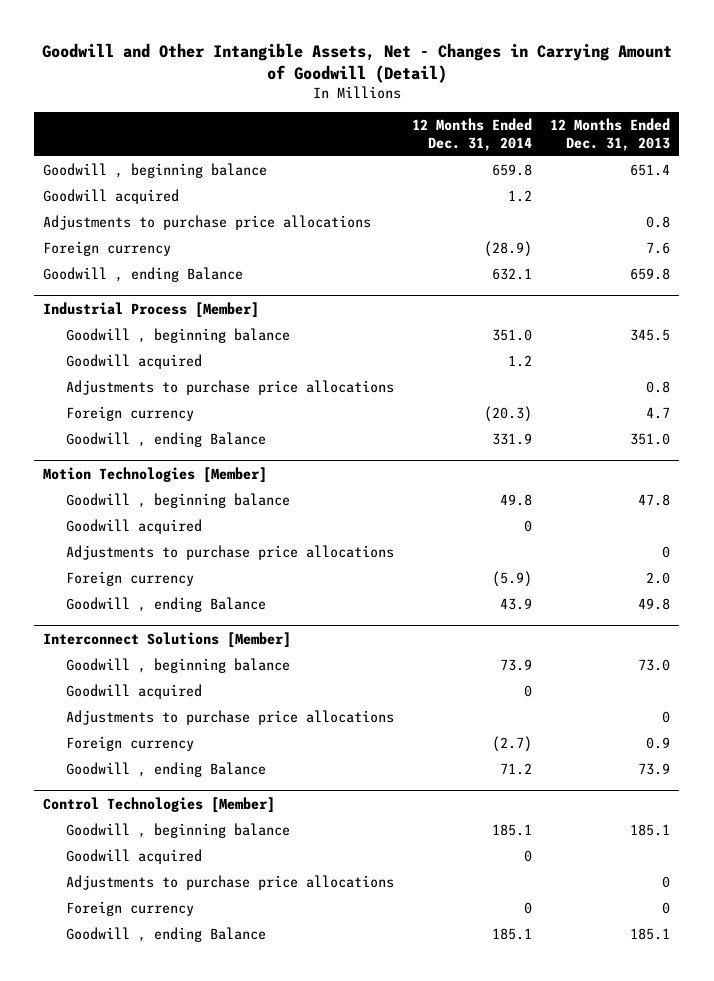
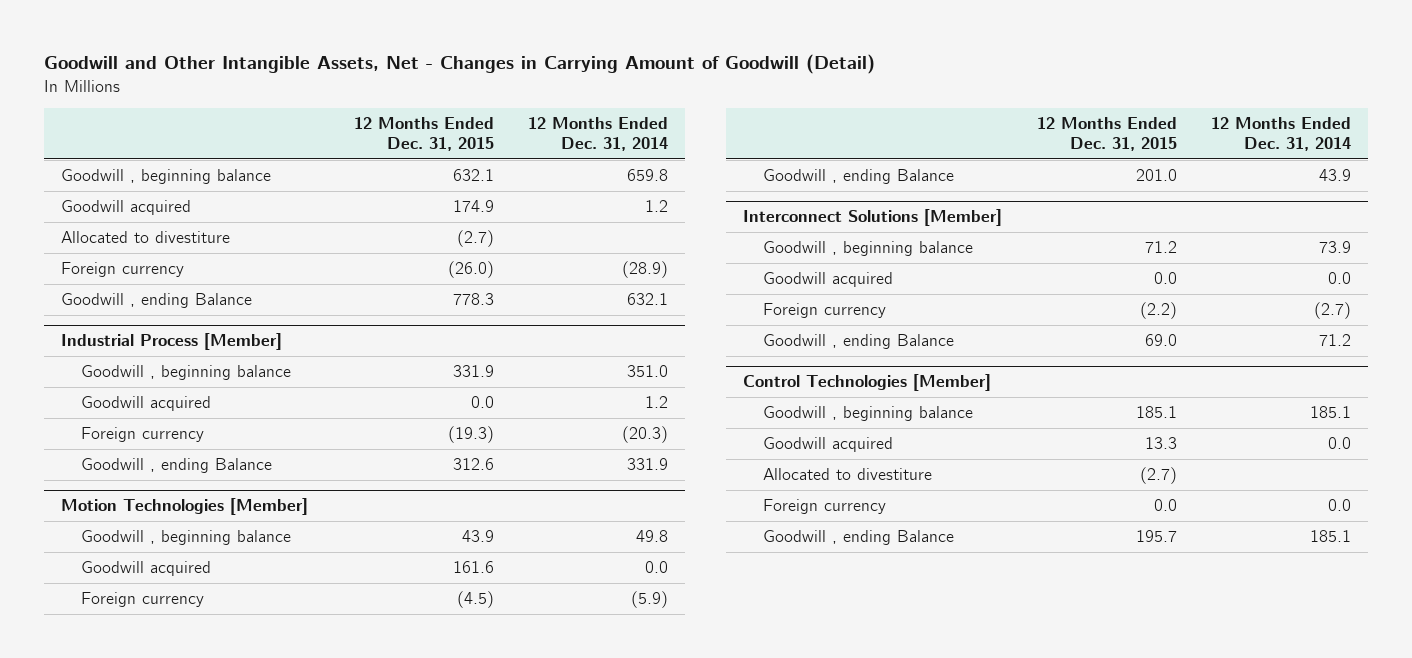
- | 12 Months Ended Dec. 31, 2014 | 12 Months Ended Dec. 31, 2013
+ | 12 Months Ended Dec. 31, 2015 | 12 Months Ended Dec. 31, 2014
- Adjustments to purchase price allocations | | 0.8
+ Allocated to divestiture | (2.7) |
@ Industrial Process [Member]
- Adjustments to purchase price allocations | | 0.8
@ Motion Technologies [Member]
- Goodwill acquired | 0 |
- Adjustments to purchase price allocations | | 0
+ Goodwill acquired | 161.6 | 0.0
@ Interconnect Solutions [Member]
- Goodwill acquired | 0 |
- Adjustments to purchase price allocations | | 0
+ Goodwill acquired | 0.0 | 0.0
@ Control Technologies [Member]
- Goodwill acquired | 0 |
- Adjustments to purchase price allocations | | 0
- Foreign currency | 0 | 0
+ Goodwill acquired | 13.3 | 0.0
+ Allocated to divestiture | (2.7) |
+ Foreign currency | 0.0 | 0.0

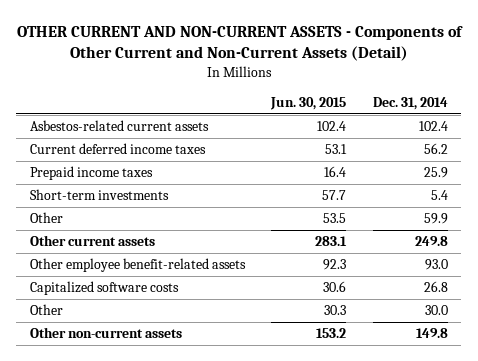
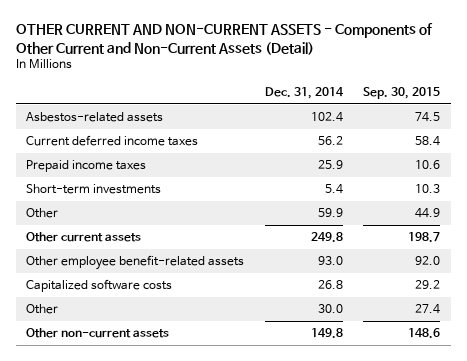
- | Jun. 30, 2015 | Dec. 31, 2014
+ | Dec. 31, 2014 | Sep. 30, 2015
- Asbestos-related current assets | 102.4 | 102.4
+ Asbestos-related assets | 102.4 | 74.5

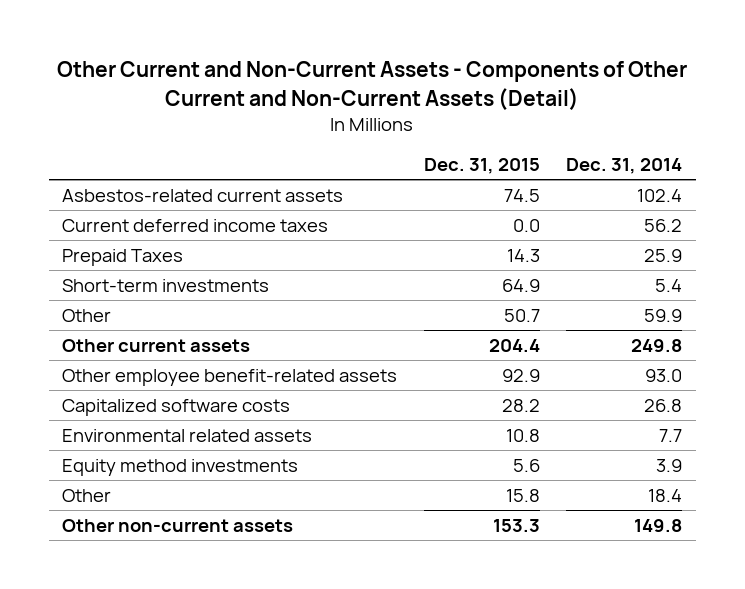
- OTHER CURRENT AND NON-CURRENT ASSETS - Components of Other Current and Non-Current Assets (Detail)
+ Other Current and Non-Current Assets - Components of Other Current and Non-Current Assets (Detail)
- | Dec. 31, 2014 | Sep. 30, 2015
+ | Dec. 31, 2015 | Dec. 31, 2014
- Asbestos-related assets | 102.4 | 74.5
+ Asbestos-related current assets | 74.5 | 102.4
- Prepaid income taxes | 25.9 | 10.6
+ Prepaid Taxes | 14.3 | 25.9
- Other | 30.0 | 27.4
+ Environmental related assets | 10.8 | 7.7
+ Equity method investments | 5.6 | 3.9
+ Other | 15.8 | 18.4

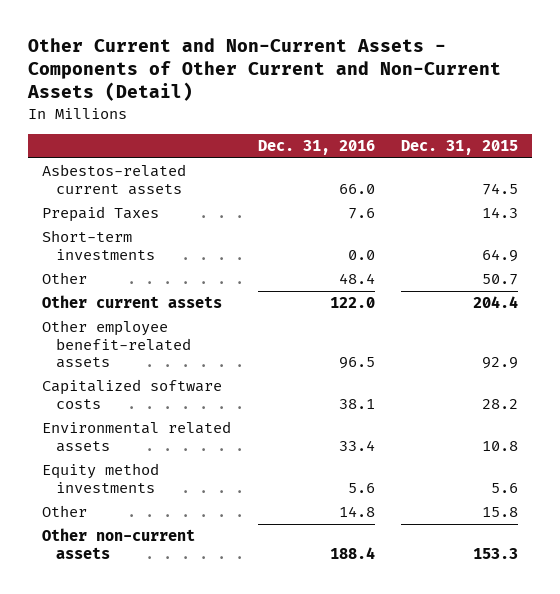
- | Dec. 31, 2015 | Dec. 31, 2014
+ | Dec. 31, 2016 | Dec. 31, 2015
- Current deferred income taxes | 0.0 | 56.2

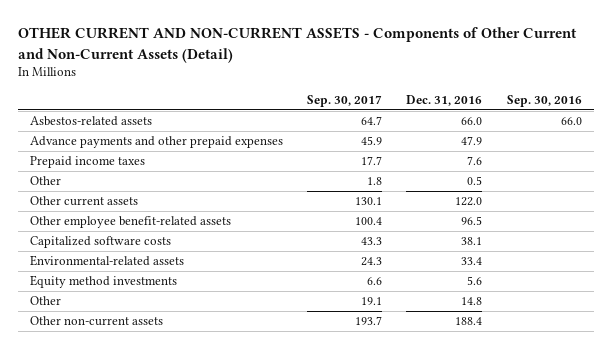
- Other Current and Non-Current Assets - Components of Other Current and Non-Current Assets (Detail)
+ OTHER CURRENT AND NON-CURRENT ASSETS - Components of Other Current and Non-Current Assets (Detail)
- | Dec. 31, 2016 | Dec. 31, 2015
+ | Sep. 30, 2017 | Dec. 31, 2016 | Sep. 30, 2016
- Asbestos-related current assets | 66.0 | 74.5
- Prepaid Taxes | 7.6 | 14.3
- Short-term investments | 0.0 | 64.9
- Other | 48.4 | 50.7
+ Asbestos-related assets | 64.7 | 66.0 | 66.0
+ Advance payments and other prepaid expenses | 45.9 | 47.9 |
+ Prepaid income taxes | 17.7 | 7.6 |
+ Other | 1.8 | 0.5 |
- Environmental related assets | 33.4 | 10.8
+ Environmental-related assets | 24.3 | 33.4 |

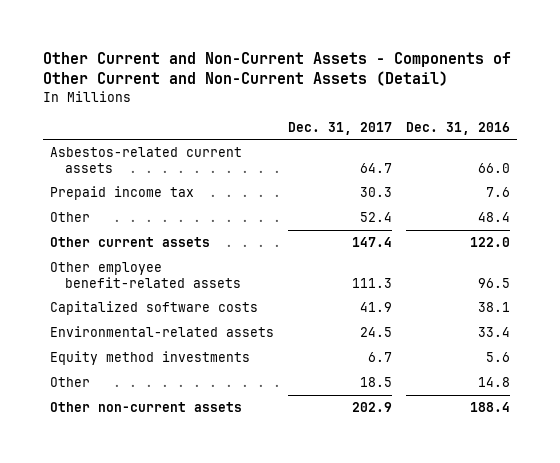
- OTHER CURRENT AND NON-CURRENT ASSETS - Components of Other Current and Non-Current Assets (Detail)
+ Other Current and Non-Current Assets - Components of Other Current and Non-Current Assets (Detail)
- | Sep. 30, 2017 | Dec. 31, 2016 | Sep. 30, 2016
+ | Dec. 31, 2017 | Dec. 31, 2016
- Asbestos-related assets | 64.7 | 66.0 | 66.0
- Advance payments and other prepaid expenses | 45.9 | 47.9 |
- Prepaid income taxes | 17.7 | 7.6 |
- Other | 1.8 | 0.5 |
+ Asbestos-related current assets | 64.7 | 66.0
+ Prepaid income tax | 30.3 | 7.6
+ Other | 52.4 | 48.4

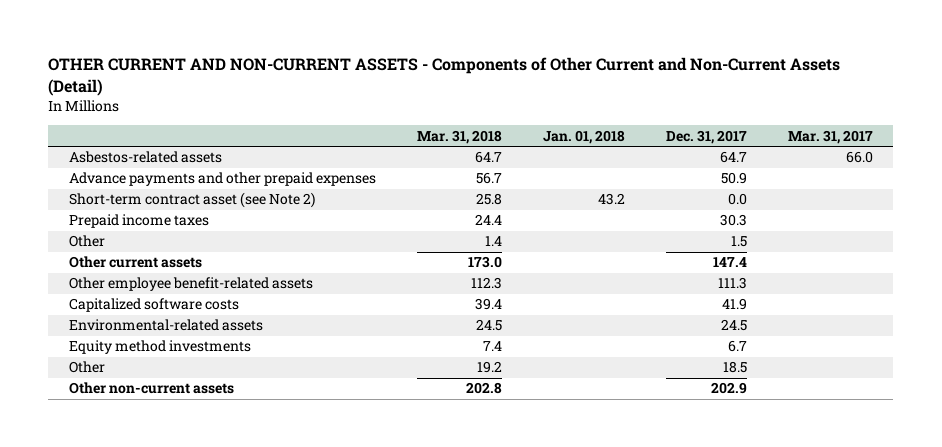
- Other Current and Non-Current Assets - Components of Other Current and Non-Current Assets (Detail)
+ OTHER CURRENT AND NON-CURRENT ASSETS - Components of Other Current and Non-Current Assets (Detail)
- | Dec. 31, 2017 | Dec. 31, 2016
+ | Mar. 31, 2018 | Jan. 01, 2018 | Dec. 31, 2017 | Mar. 31, 2017
- Asbestos-related current assets | 64.7 | 66.0
- Prepaid income tax | 30.3 | 7.6
- Other | 52.4 | 48.4
+ Asbestos-related assets | 64.7 | | 64.7 | 66.0
+ Advance payments and other prepaid expenses | 56.7 | | 50.9 |
+ Short-term contract asset (see Note 2) | 25.8 | 43.2 | 0.0 |
+ Prepaid income taxes | 24.4 | | 30.3 |
+ Other | 1.4 | | 1.5 |

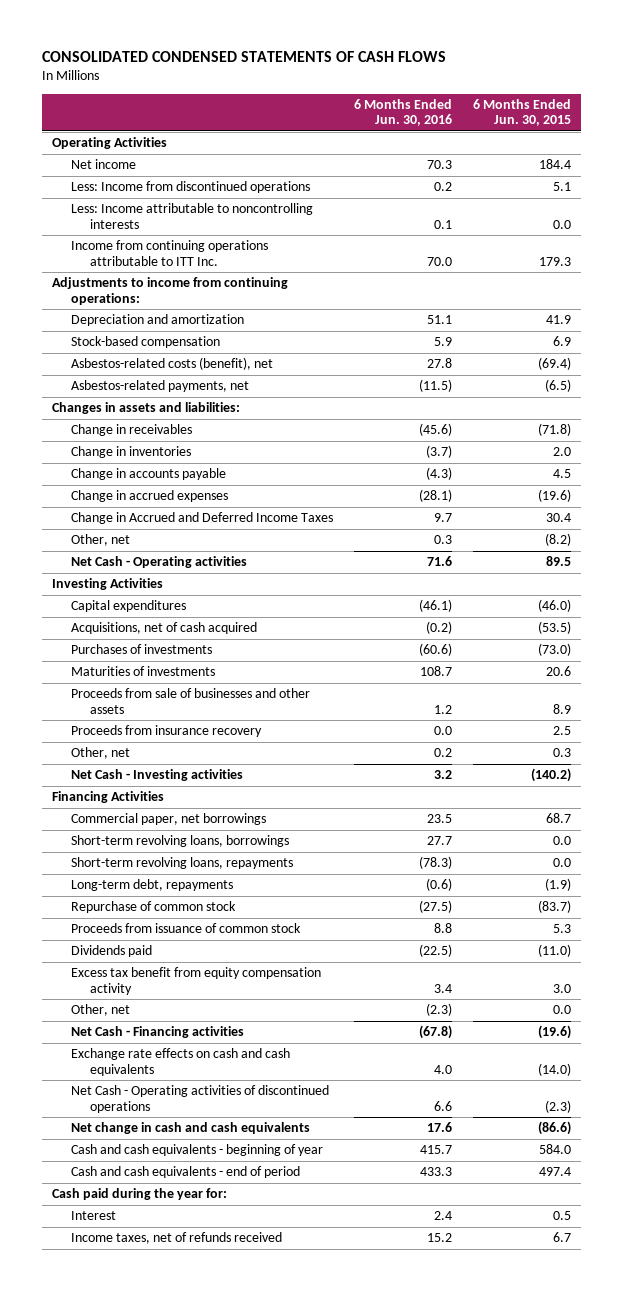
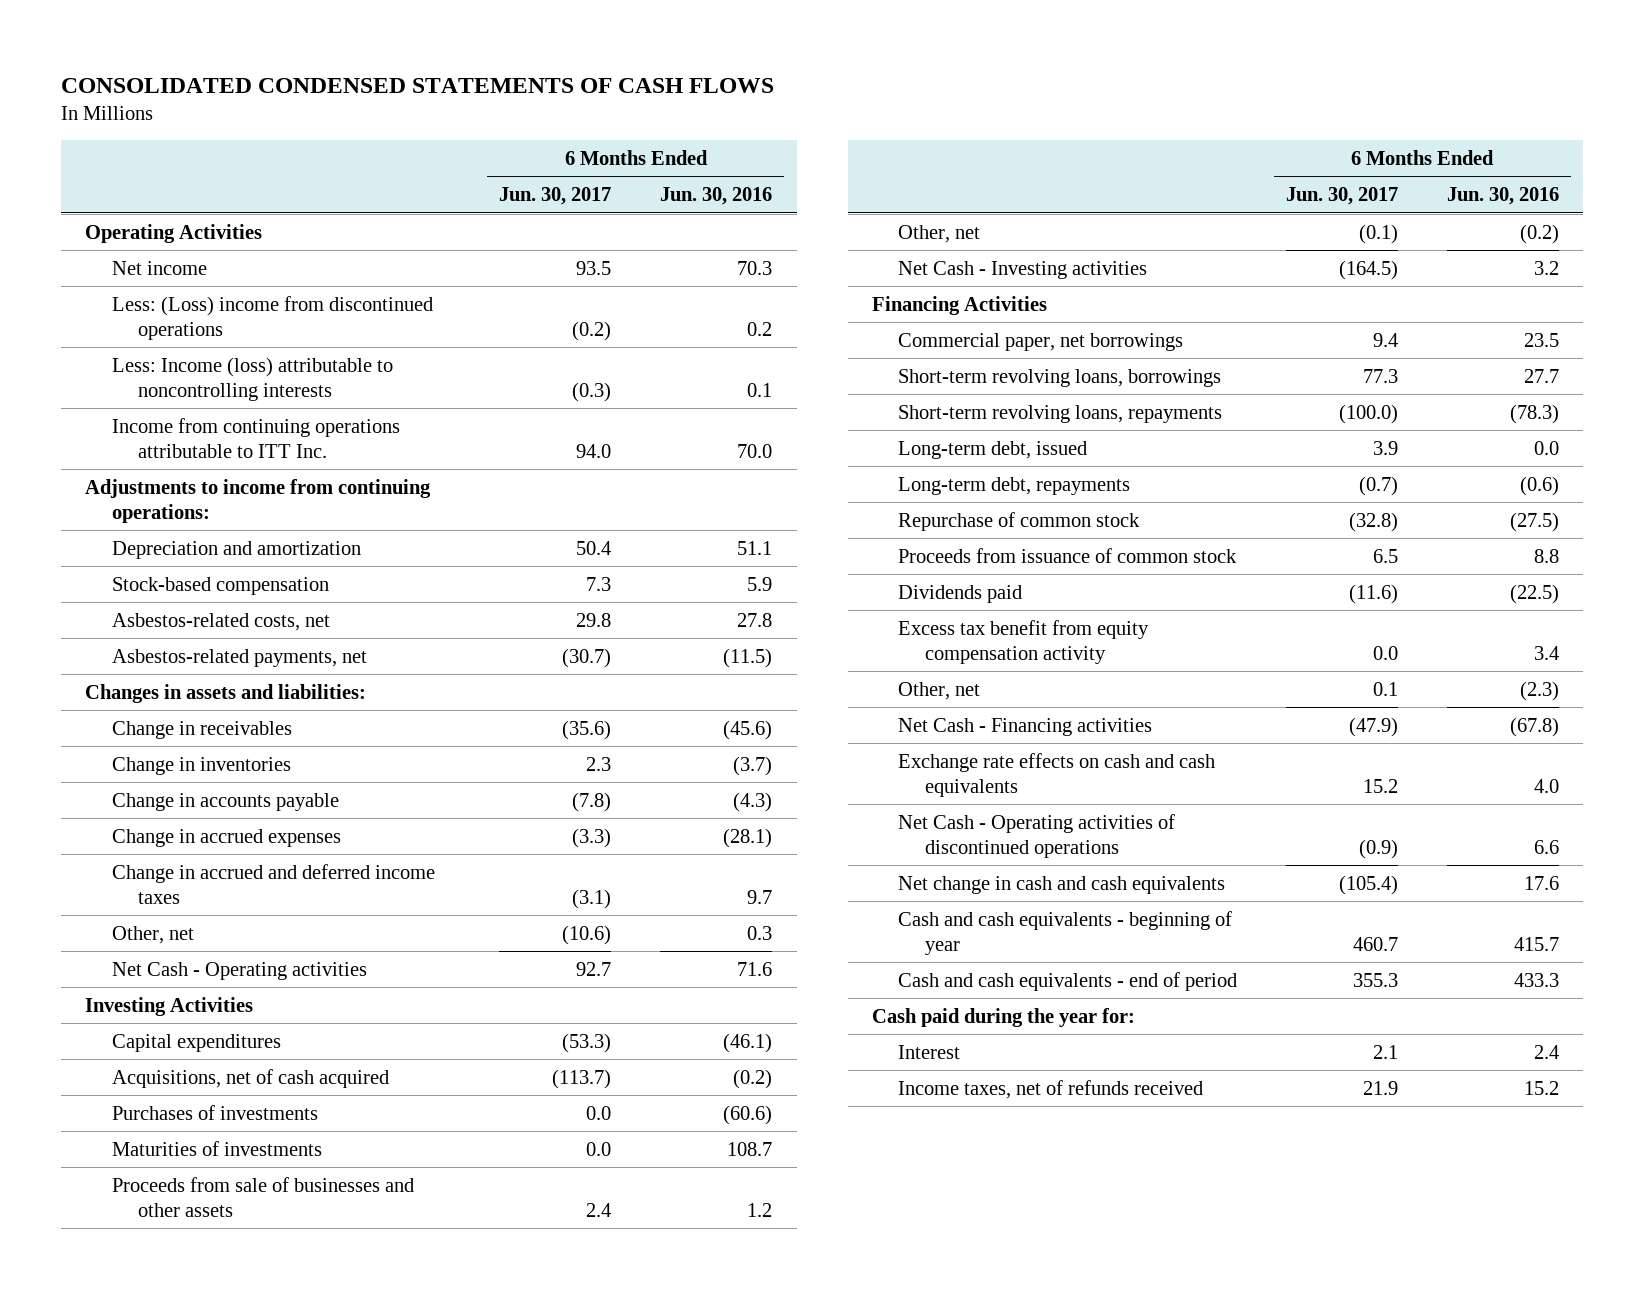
- | 6 Months Ended Jun. 30, 2016 | 6 Months Ended Jun. 30, 2015
+ | 6 Months Ended Jun. 30, 2017 | 6 Months Ended Jun. 30, 2016
- Less: Income from discontinued operations | 0.2 | 5.1
- Less: Income attributable to noncontrolling interests | 0.1 | 0.0
+ Less: (Loss) income from discontinued operations | (0.2) | 0.2
+ Less: Income (loss) attributable to noncontrolling interests | (0.3) | 0.1
- Asbestos-related costs (benefit), net | 27.8 | (69.4)
+ Asbestos-related costs, net | 29.8 | 27.8
- Change in Accrued and Deferred Income Taxes | 9.7 | 30.4
+ Change in accrued and deferred income taxes | (3.1) | 9.7
- Proceeds from insurance recovery | 0.0 | 2.5
- Other, net | 0.2 | 0.3
+ Other, net | (0.1) | (0.2)
+ Long-term debt, issued | 3.9 | 0.0

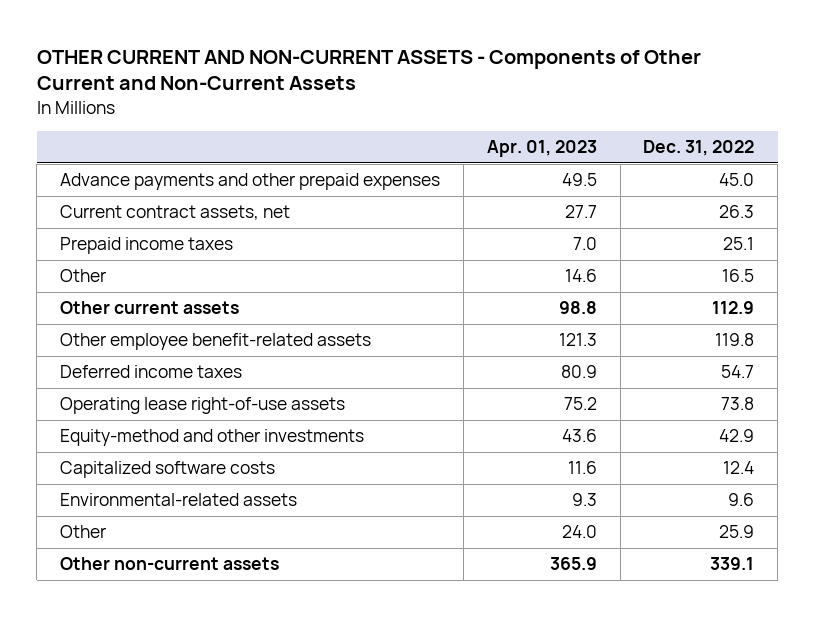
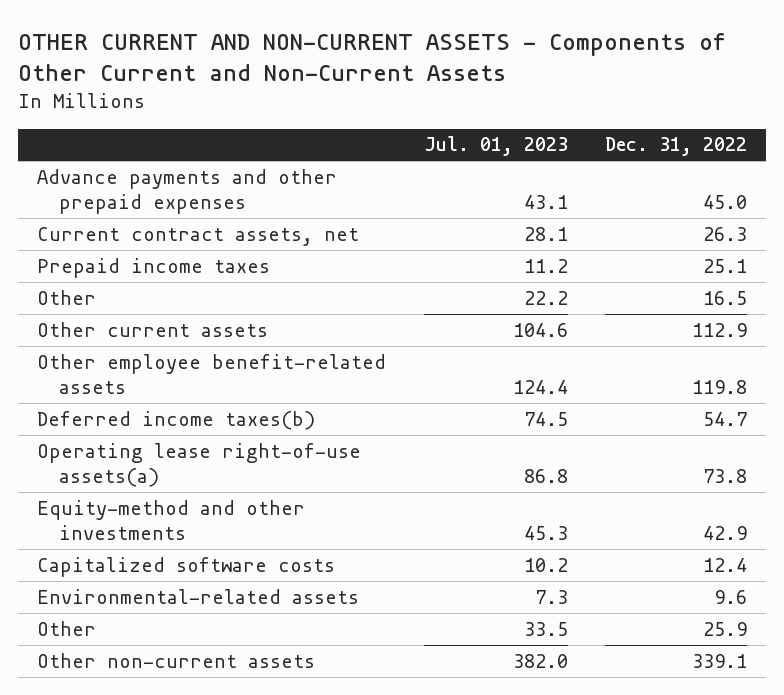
- | Apr. 01, 2023 | Dec. 31, 2022
+ | Jul. 01, 2023 | Dec. 31, 2022
- Deferred income taxes | 80.9 | 54.7
- Operating lease right-of-use assets | 75.2 | 73.8
+ Deferred income taxes(b) | 74.5 | 54.7
+ Operating lease right-of-use assets(a) | 86.8 | 73.8

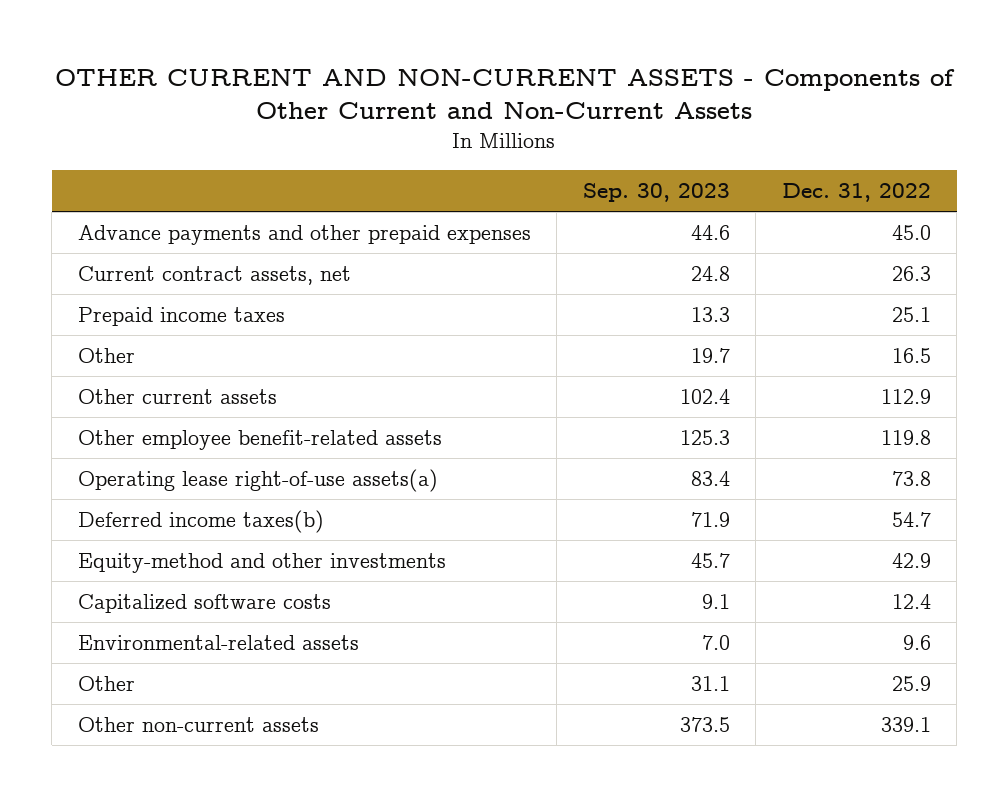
- | Jul. 01, 2023 | Dec. 31, 2022
+ | Sep. 30, 2023 | Dec. 31, 2022
moved down: Deferred income taxes(b) | 71.9 | 54.7

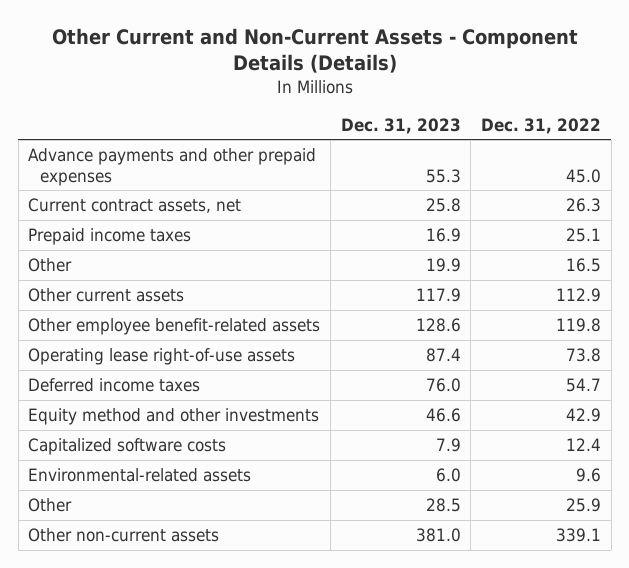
- OTHER CURRENT AND NON-CURRENT ASSETS - Components of Other Current and Non-Current Assets
+ Other Current and Non-Current Assets - Component Details (Details)
- | Sep. 30, 2023 | Dec. 31, 2022
+ | Dec. 31, 2023 | Dec. 31, 2022
- Operating lease right-of-use assets(a) | 83.4 | 73.8
- Deferred income taxes(b) | 71.9 | 54.7
- Equity-method and other investments | 45.7 | 42.9
+ Operating lease right-of-use assets | 87.4 | 73.8
+ Deferred income taxes | 76.0 | 54.7
+ Equity method and other investments | 46.6 | 42.9

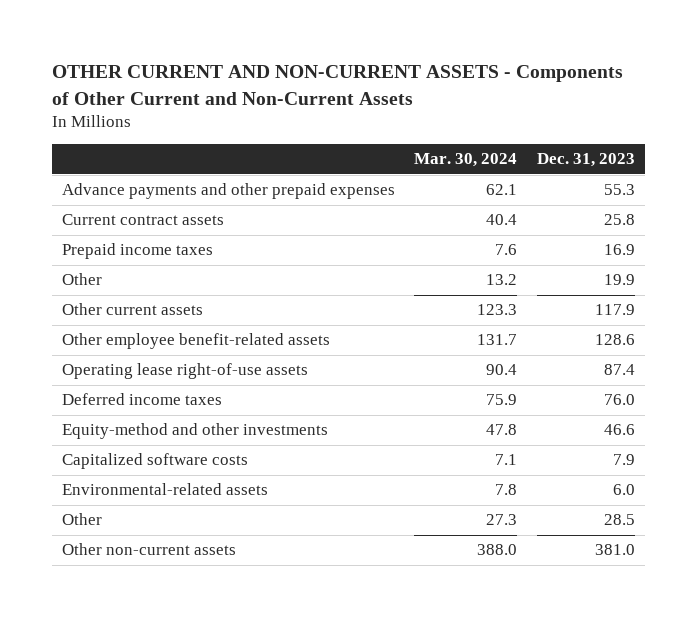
- Other Current and Non-Current Assets - Component Details (Details)
+ OTHER CURRENT AND NON-CURRENT ASSETS - Components of Other Current and Non-Current Assets
- | Dec. 31, 2023 | Dec. 31, 2022
+ | Mar. 30, 2024 | Dec. 31, 2023
- Current contract assets, net | 25.8 | 26.3
+ Current contract assets | 40.4 | 25.8
- Equity method and other investments | 46.6 | 42.9
+ Equity-method and other investments | 47.8 | 46.6

